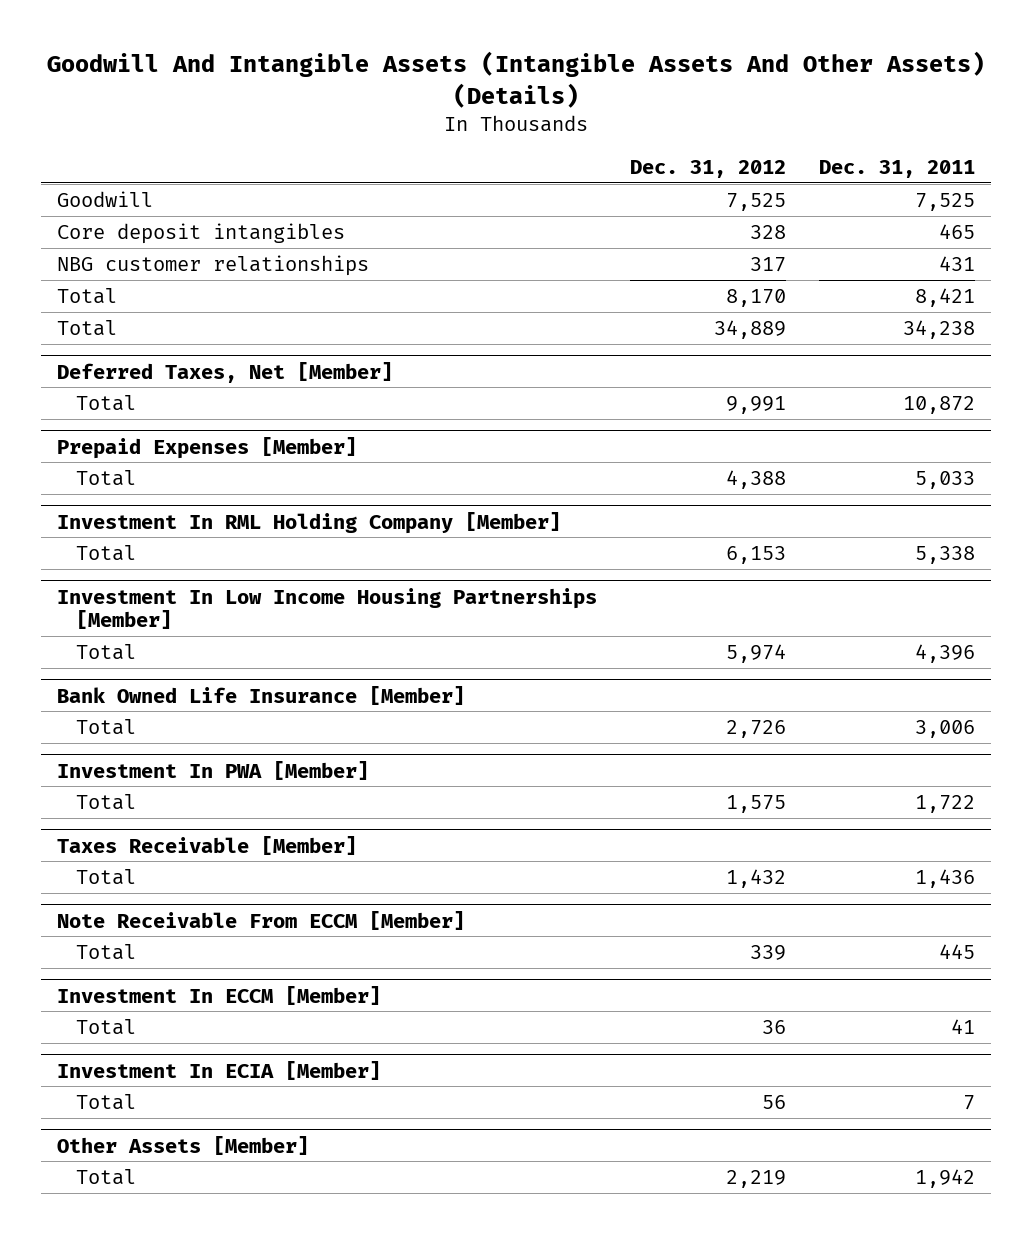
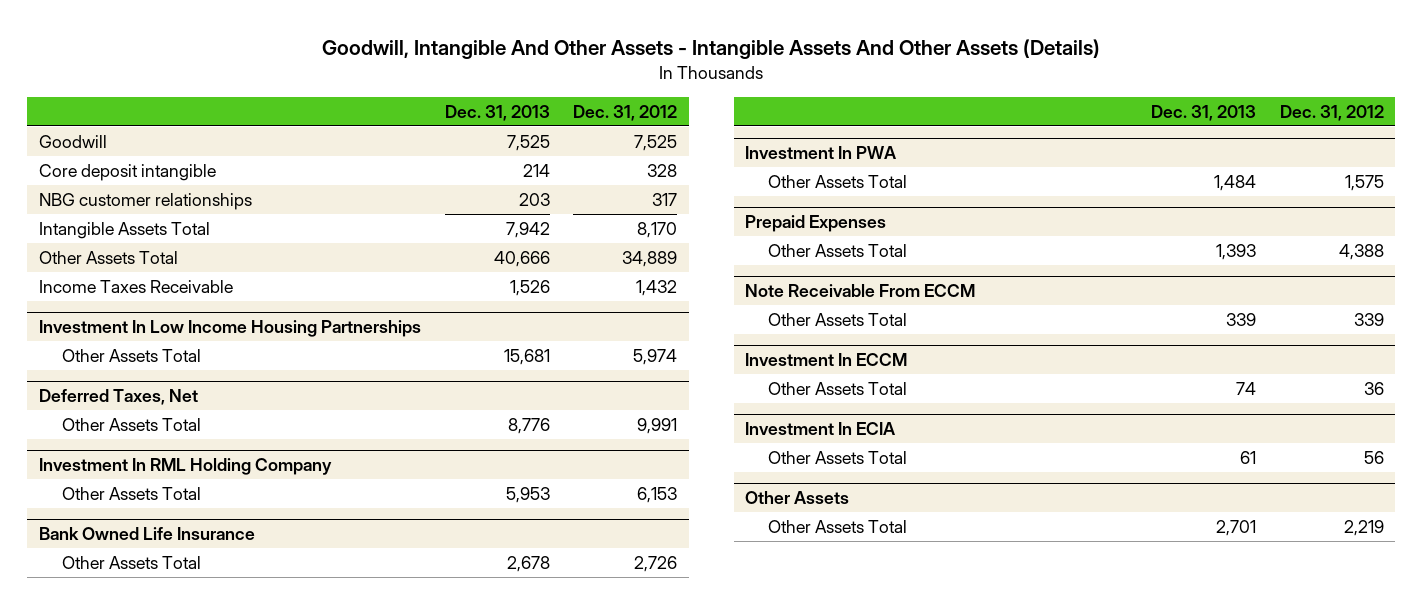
- Goodwill And Intangible Assets (Intangible Assets And Other Assets) (Details)
+ Goodwill, Intangible And Other Assets - Intangible Assets And Other Assets (Details)
- | Dec. 31, 2012 | Dec. 31, 2011
+ | Dec. 31, 2013 | Dec. 31, 2012
- Core deposit intangibles | 328 | 465
+ Core deposit intangible | 214 | 328
- Total | 8,170 | 8,421
- Total | 34,889 | 34,238
- Deferred Taxes, Net [Member]
- Total | 9,991 | 10,872
- Prepaid Expenses [Member]
- Total | 4,388 | 5,033
- Investment In RML Holding Company [Member]
- Total | 6,153 | 5,338
- Investment In Low Income Housing Partnerships [Member]
- Total | 5,974 | 4,396
- Bank Owned Life Insurance [Member]
- Total | 2,726 | 3,006
- Investment In PWA [Member]
- Total | 1,575 | 1,722
- Taxes Receivable [Member]
- Total | 1,432 | 1,436
- Note Receivable From ECCM [Member]
- Total | 339 | 445
- Investment In ECCM [Member]
- Total | 36 | 41
- Investment In ECIA [Member]
- Total | 56 | 7
- Other Assets [Member]
- Total | 2,219 | 1,942
+ Intangible Assets Total | 7,942 | 8,170
+ Other Assets Total | 40,666 | 34,889
+ Income Taxes Receivable | 1,526 | 1,432
+ Investment In Low Income Housing Partnerships
+ Other Assets Total | 15,681 | 5,974
+ Deferred Taxes, Net
+ Other Assets Total | 8,776 | 9,991
+ Investment In RML Holding Company
+ Other Assets Total | 5,953 | 6,153
+ Bank Owned Life Insurance
+ Other Assets Total | 2,678 | 2,726
+ Investment In PWA
+ Other Assets Total | 1,484 | 1,575
+ Prepaid Expenses
+ Other Assets Total | 1,393 | 4,388
+ Note Receivable From ECCM
+ Other Assets Total | 339 | 339
+ Investment In ECCM
+ Other Assets Total | 74 | 36
+ Investment In ECIA
+ Other Assets Total | 61 | 56
+ Other Assets
+ Other Assets Total | 2,701 | 2,219

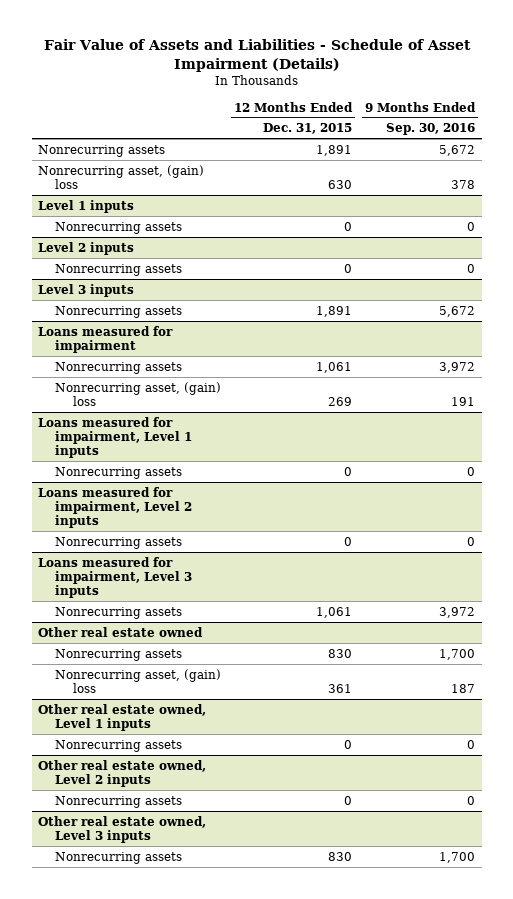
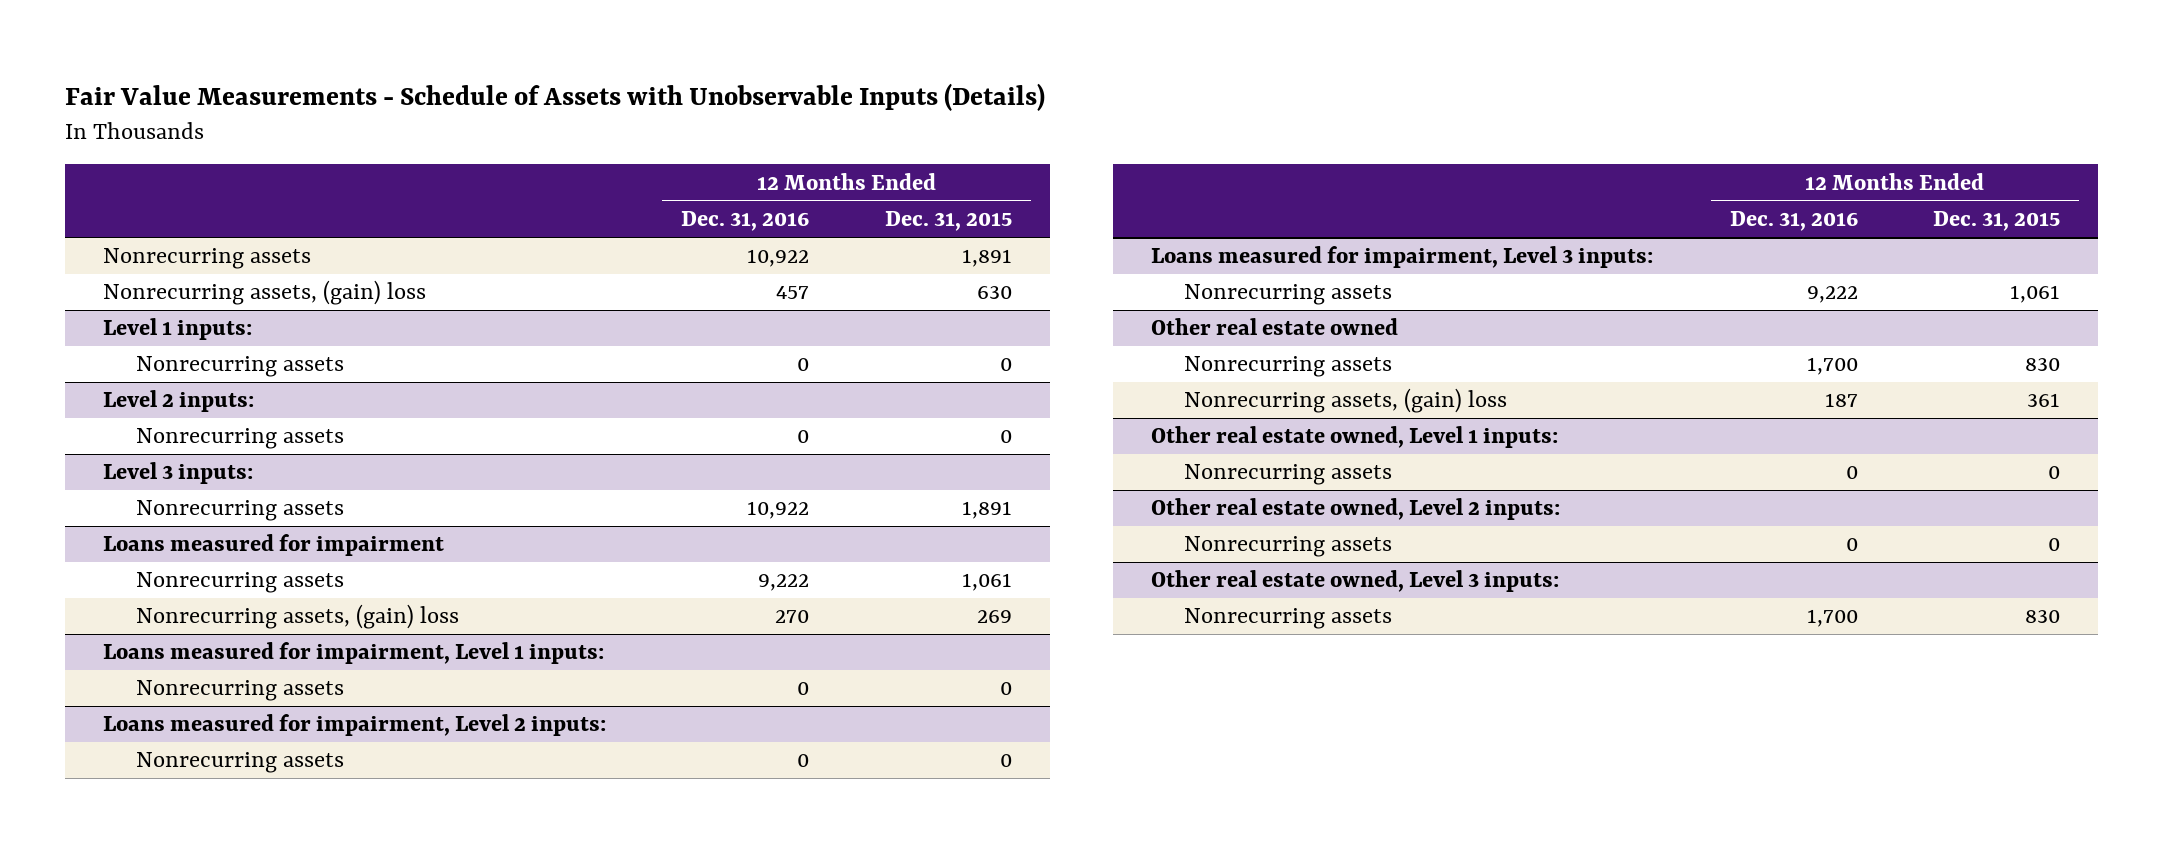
- Fair Value of Assets and Liabilities - Schedule of Asset Impairment (Details)
+ Fair Value Measurements - Schedule of Assets with Unobservable Inputs (Details)
- | 12 Months Ended Dec. 31, 2015 | 9 Months Ended Sep. 30, 2016
+ | 12 Months Ended Dec. 31, 2016 | 12 Months Ended Dec. 31, 2015
- Nonrecurring asset, (gain) loss | 630 | 378
- Level 1 inputs
+ Nonrecurring assets, (gain) loss | 457 | 630
+ Level 1 inputs:
- Level 2 inputs
+ Level 2 inputs:
- Level 3 inputs
+ Level 3 inputs:
@ Loans measured for impairment
- Nonrecurring asset, (gain) loss | 269 | 191
- Loans measured for impairment, Level 1 inputs
@ Loans measured for impairment
+ Nonrecurring assets, (gain) loss | 270 | 269
+ Loans measured for impairment, Level 1 inputs:
- Loans measured for impairment, Level 2 inputs
+ Loans measured for impairment, Level 2 inputs:
- Loans measured for impairment, Level 3 inputs
+ Loans measured for impairment, Level 3 inputs:
@ Other real estate owned
- Nonrecurring asset, (gain) loss | 361 | 187
- Other real estate owned, Level 1 inputs
@ Other real estate owned
+ Nonrecurring assets, (gain) loss | 187 | 361
+ Other real estate owned, Level 1 inputs:
- Other real estate owned, Level 2 inputs
+ Other real estate owned, Level 2 inputs:
- Other real estate owned, Level 3 inputs
+ Other real estate owned, Level 3 inputs:

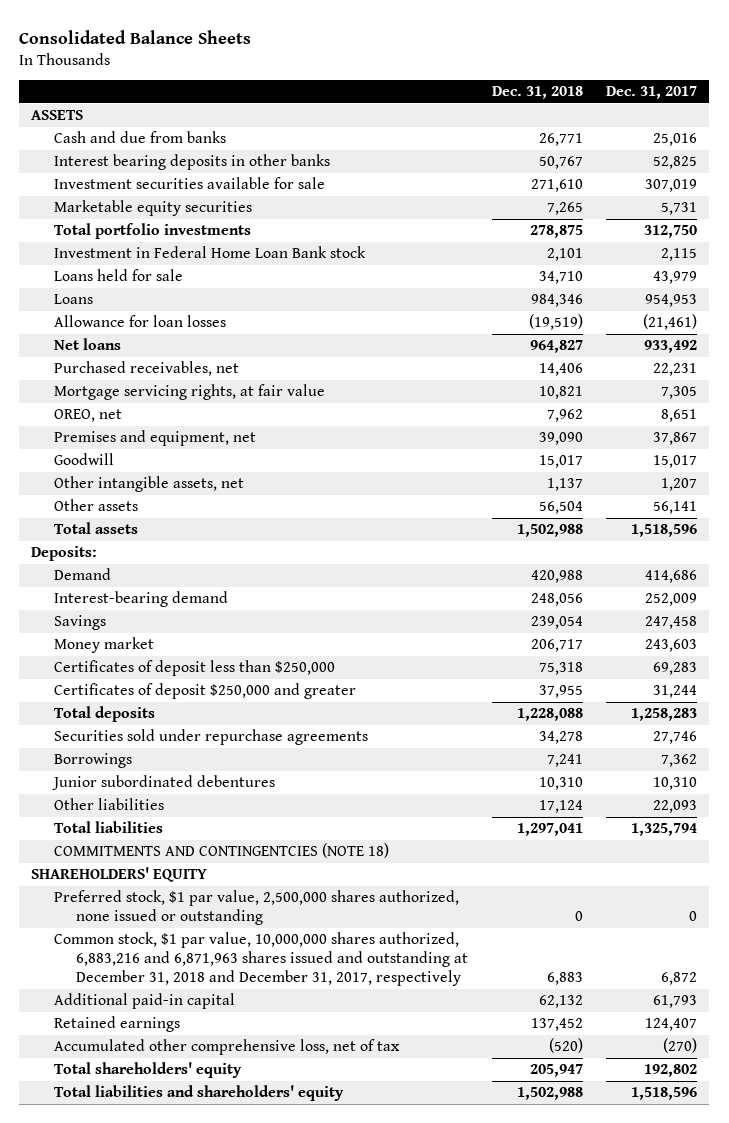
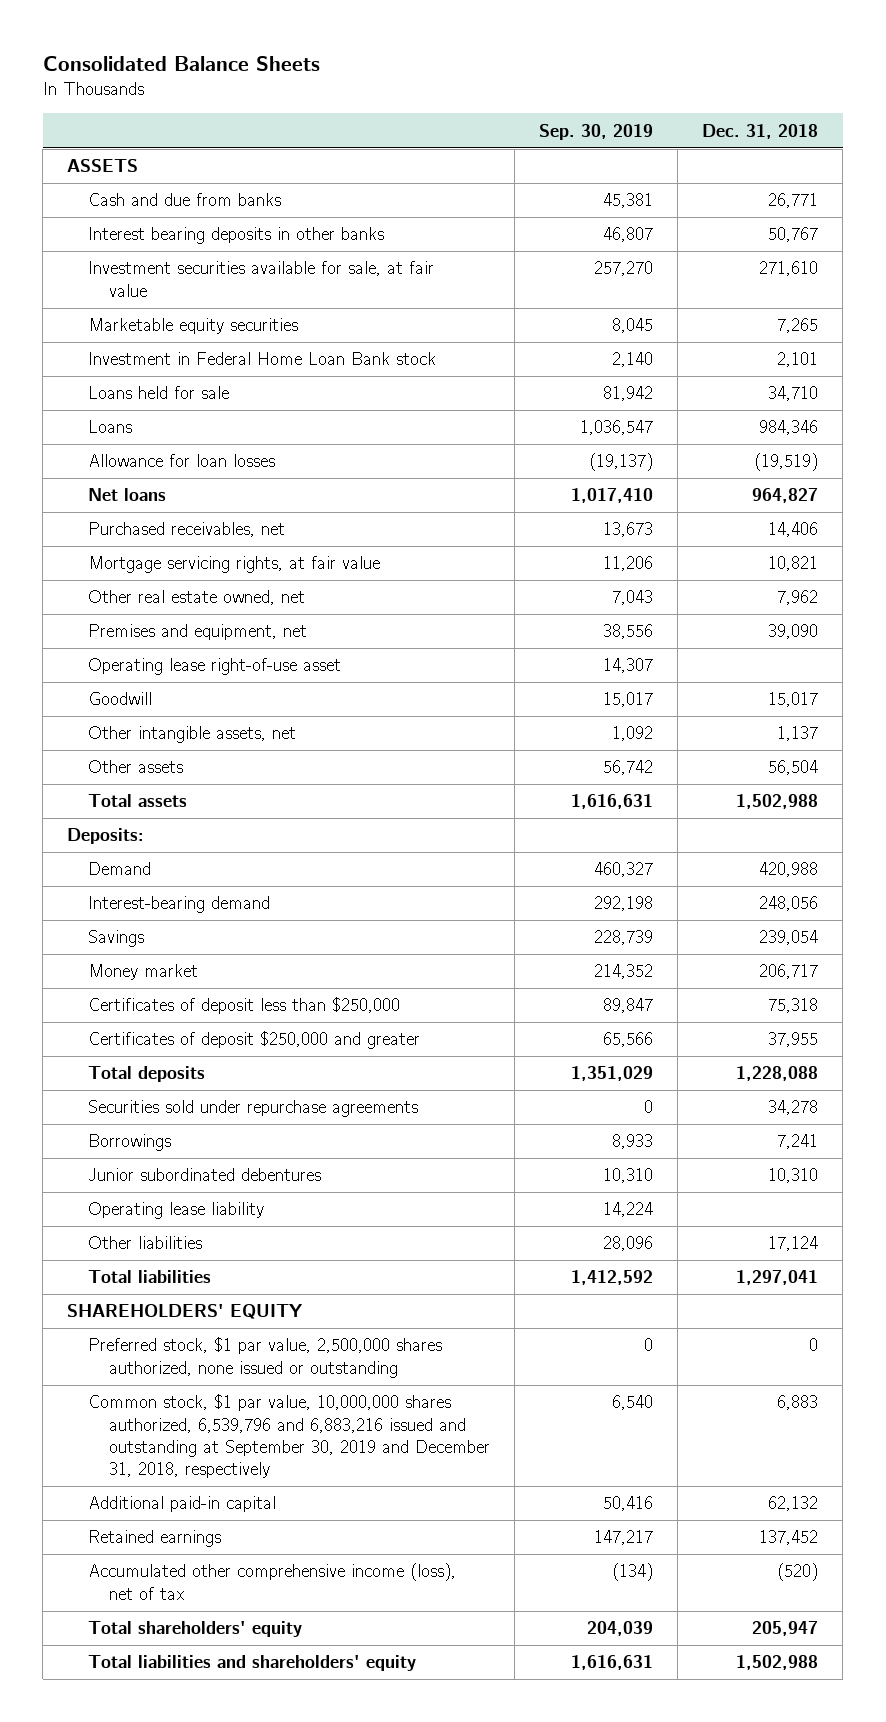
- | Dec. 31, 2018 | Dec. 31, 2017
+ | Sep. 30, 2019 | Dec. 31, 2018
- Investment securities available for sale | 271,610 | 307,019
+ Investment securities available for sale, at fair value | 257,270 | 271,610
- Total portfolio investments | 278,875 | 312,750
- OREO, net | 7,962 | 8,651
+ Other real estate owned, net | 7,043 | 7,962
+ Operating lease right-of-use asset | 14,307 |
+ Operating lease liability | 14,224 |
- COMMITMENTS AND CONTINGENTCIES (NOTE 18)
- Common stock, $1 par value, 10,000,000 shares authorized, 6,883,216 and 6,871,963 shares issued and outstanding at December 31, 2018 and December 31, 2017, respectively | 6,883 | 6,872
+ Common stock, $1 par value, 10,000,000 shares authorized, 6,539,796 and 6,883,216 issued and outstanding at September 30, 2019 and December 31, 2018, respectively | 6,540 | 6,883
- Accumulated other comprehensive loss, net of tax | (520) | (270)
+ Accumulated other comprehensive income (loss), net of tax | (134) | (520)

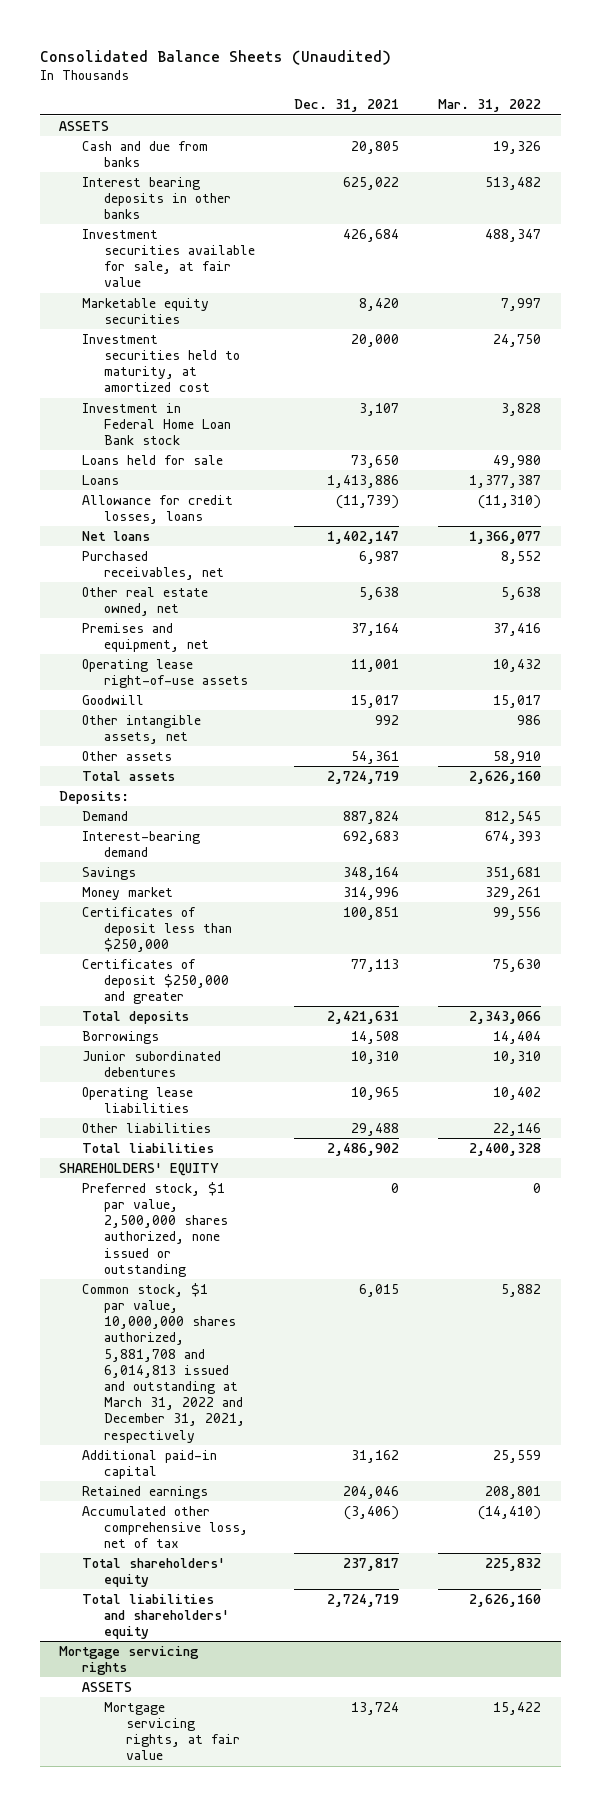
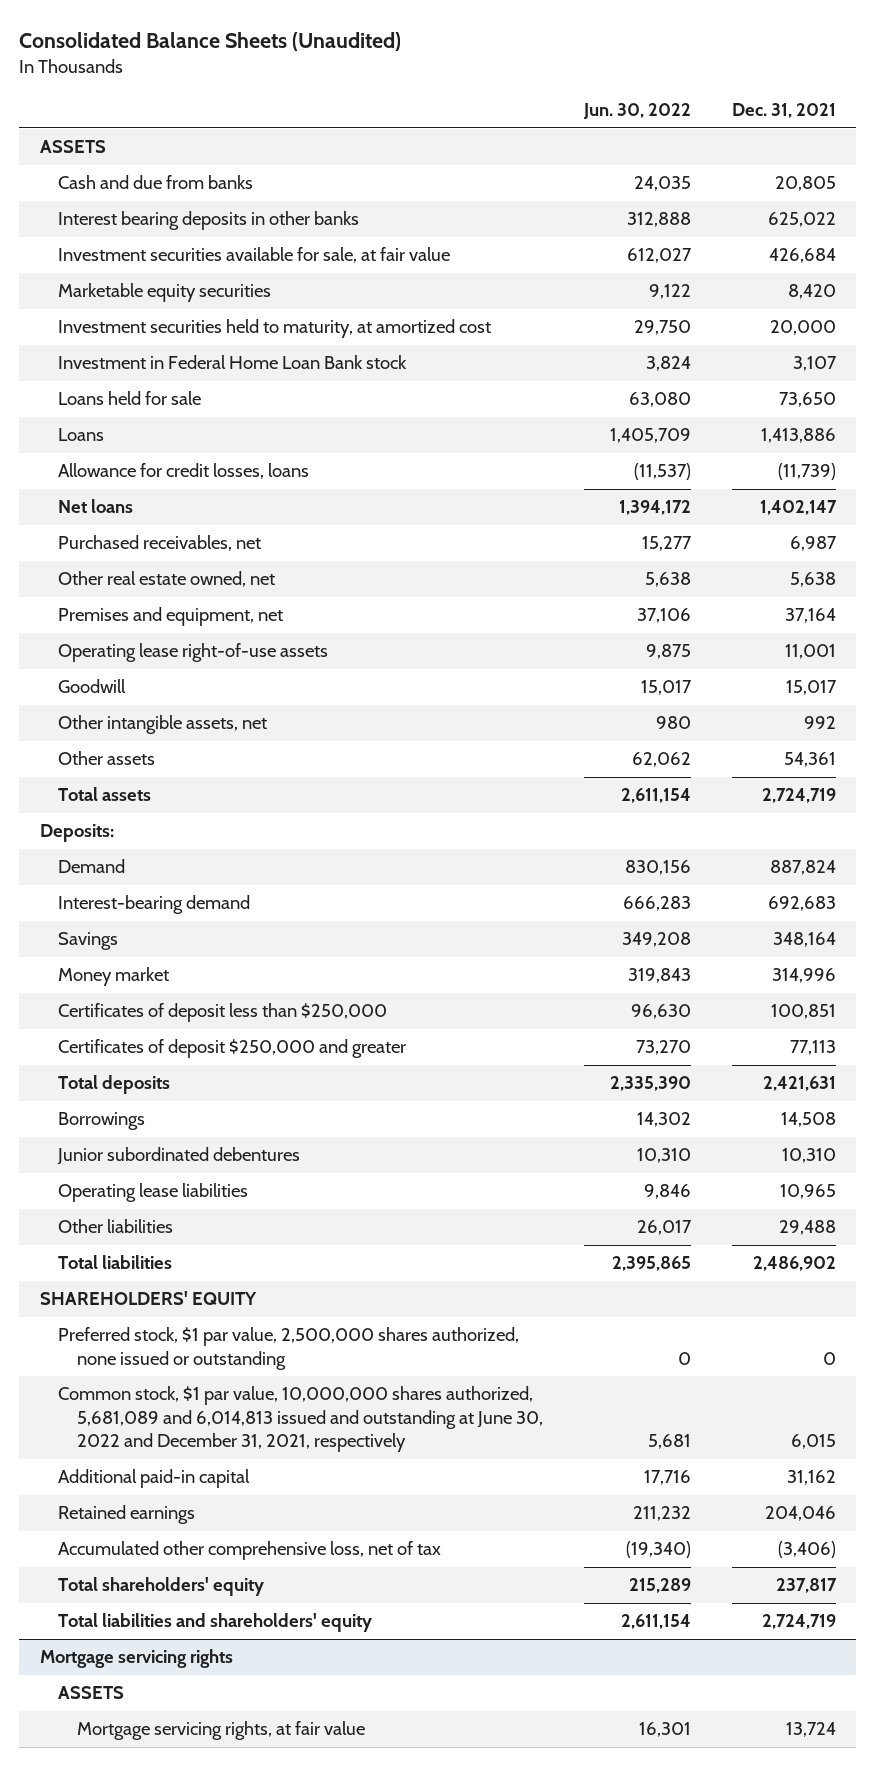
- | Dec. 31, 2021 | Mar. 31, 2022
+ | Jun. 30, 2022 | Dec. 31, 2021
- Common stock, $1 par value, 10,000,000 shares authorized, 5,881,708 and 6,014,813 issued and outstanding at March 31, 2022 and December 31, 2021, respectively | 6,015 | 5,882
+ Common stock, $1 par value, 10,000,000 shares authorized, 5,681,089 and 6,014,813 issued and outstanding at June 30, 2022 and December 31, 2021, respectively | 5,681 | 6,015

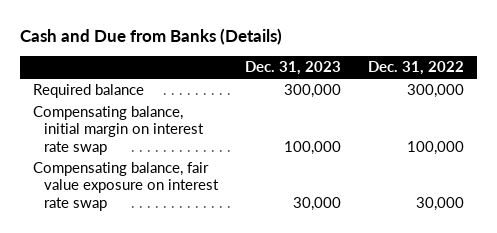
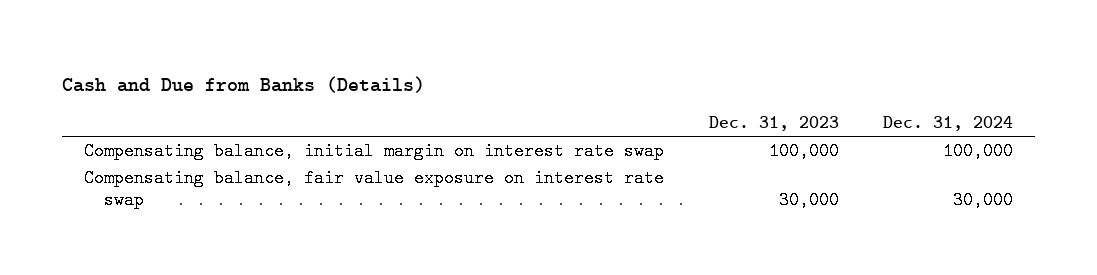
- | Dec. 31, 2023 | Dec. 31, 2022
+ | Dec. 31, 2023 | Dec. 31, 2024
- Required balance | 300,000 | 300,000

